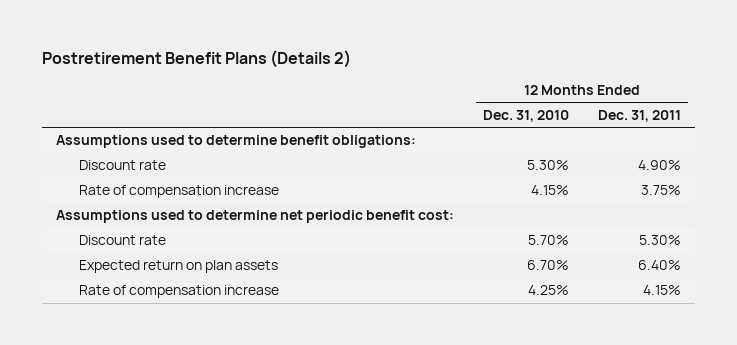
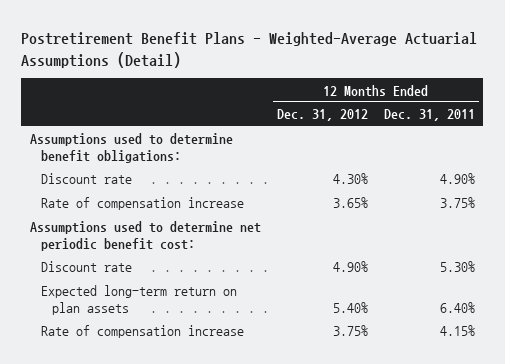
- Postretirement Benefit Plans (Details 2)
+ Postretirement Benefit Plans - Weighted-Average Actuarial Assumptions (Detail)
- | 12 Months Ended Dec. 31, 2010 | 12 Months Ended Dec. 31, 2011
+ | 12 Months Ended Dec. 31, 2012 | 12 Months Ended Dec. 31, 2011
- Expected return on plan assets | 6.70% | 6.40%
+ Expected long-term return on plan assets | 5.40% | 6.40%

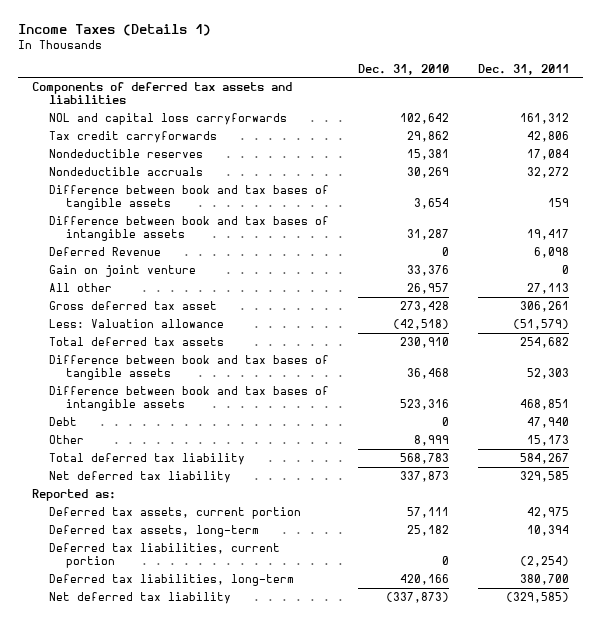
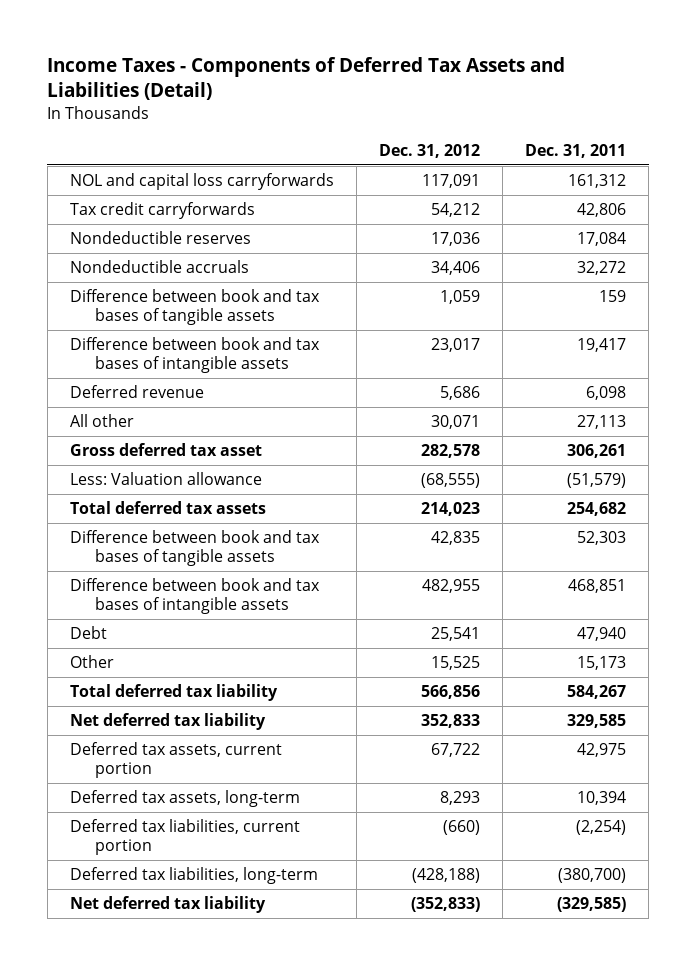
- Income Taxes (Details 1)
+ Income Taxes - Components of Deferred Tax Assets and Liabilities (Detail)
- | Dec. 31, 2010 | Dec. 31, 2011
+ | Dec. 31, 2012 | Dec. 31, 2011
- Components of deferred tax assets and liabilities
- Deferred Revenue | 0 | 6,098
- Gain on joint venture | 33,376 | 0
+ Deferred revenue | 5,686 | 6,098
- Reported as:
- Deferred tax liabilities, long-term | 420,166 | 380,700
+ Deferred tax liabilities, long-term | (428,188) | (380,700)

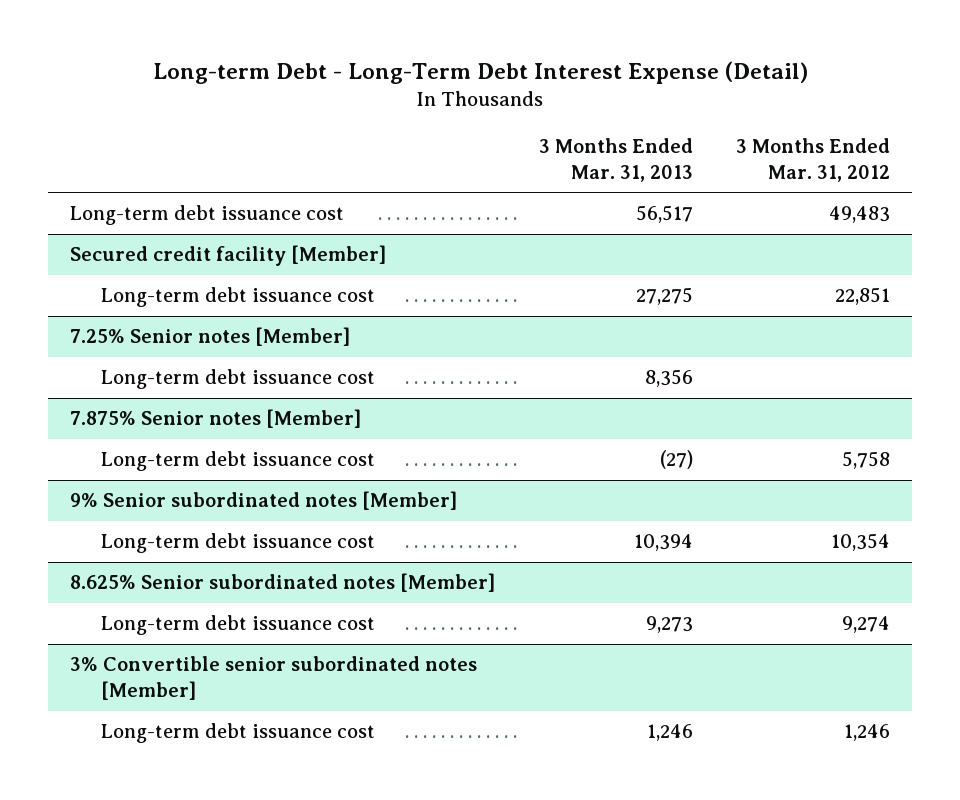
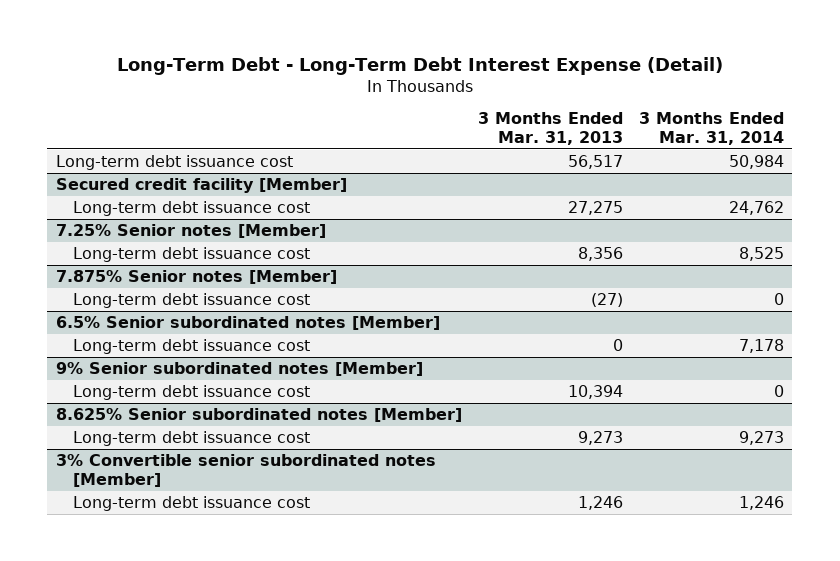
- Long-term Debt - Long-Term Debt Interest Expense (Detail)
+ Long-Term Debt - Long-Term Debt Interest Expense (Detail)
- | 3 Months Ended Mar. 31, 2013 | 3 Months Ended Mar. 31, 2012
+ | 3 Months Ended Mar. 31, 2013 | 3 Months Ended Mar. 31, 2014
+ 6.5% Senior subordinated notes [Member]
+ Long-term debt issuance cost | 0 | 7,178

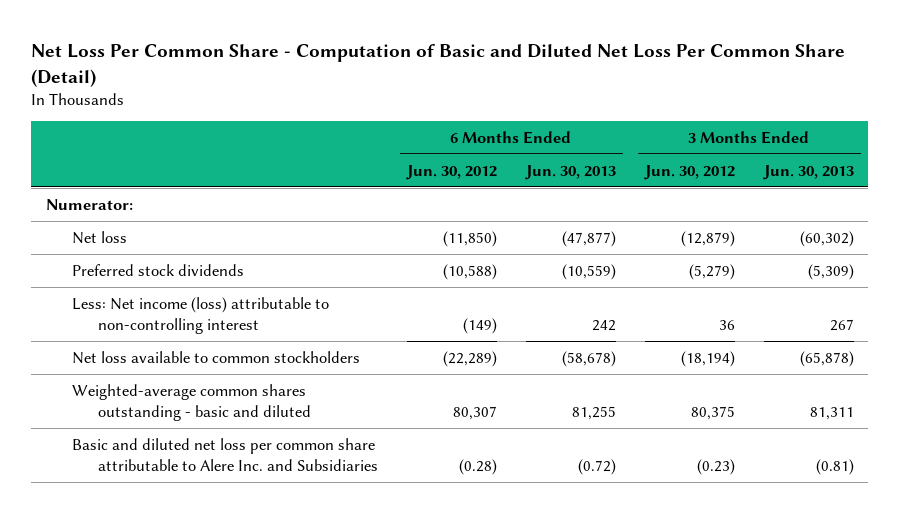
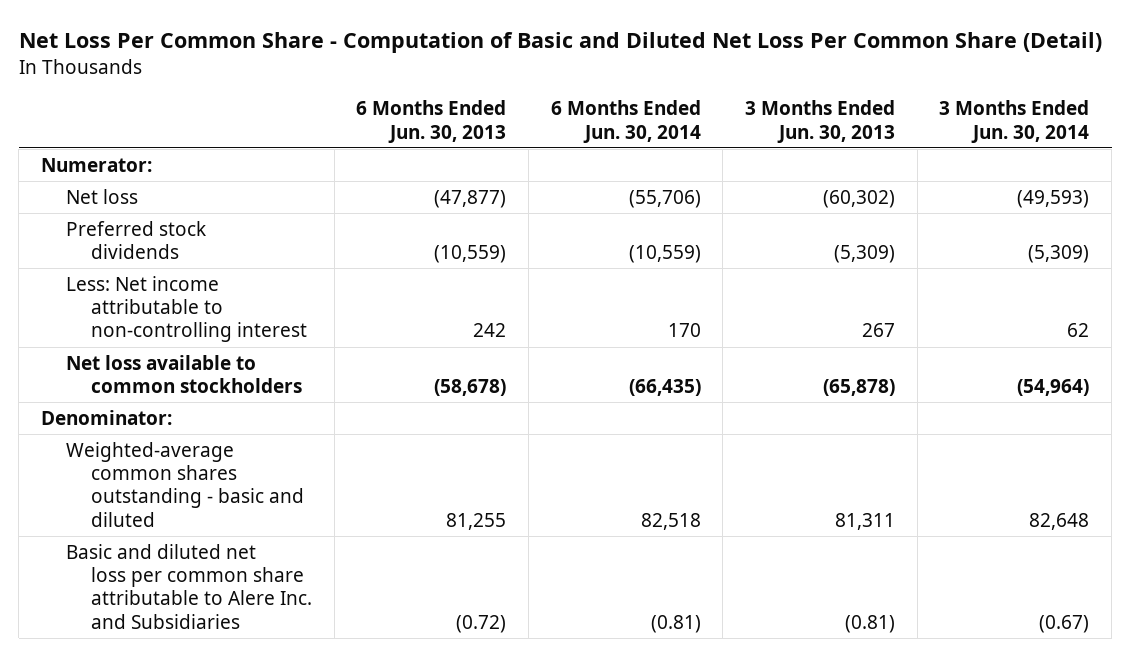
- | 6 Months Ended Jun. 30, 2012 | 6 Months Ended Jun. 30, 2013 | 3 Months Ended Jun. 30, 2012 | 3 Months Ended Jun. 30, 2013
+ | 6 Months Ended Jun. 30, 2013 | 6 Months Ended Jun. 30, 2014 | 3 Months Ended Jun. 30, 2013 | 3 Months Ended Jun. 30, 2014
- Less: Net income (loss) attributable to non-controlling interest | (149) | 242 | 36 | 267
+ Less: Net income attributable to non-controlling interest | 242 | 170 | 267 | 62
+ Denominator:

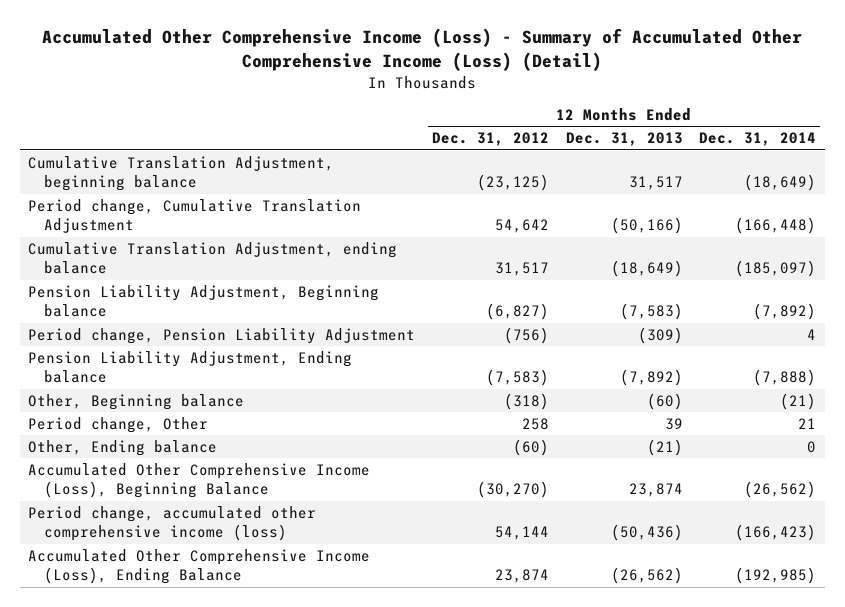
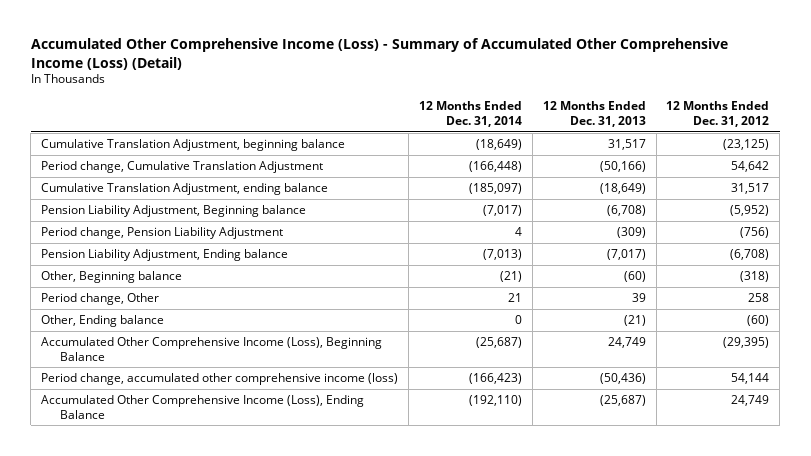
- | 12 Months Ended Dec. 31, 2012 | 12 Months Ended Dec. 31, 2013 | 12 Months Ended Dec. 31, 2014
+ | 12 Months Ended Dec. 31, 2014 | 12 Months Ended Dec. 31, 2013 | 12 Months Ended Dec. 31, 2012
- Pension Liability Adjustment, Beginning balance | (6,827) | (7,583) | (7,892)
+ Pension Liability Adjustment, Beginning balance | (7,017) | (6,708) | (5,952)
- Pension Liability Adjustment, Ending balance | (7,583) | (7,892) | (7,888)
+ Pension Liability Adjustment, Ending balance | (7,013) | (7,017) | (6,708)
- Accumulated Other Comprehensive Income (Loss), Beginning Balance | (30,270) | 23,874 | (26,562)
+ Accumulated Other Comprehensive Income (Loss), Beginning Balance | (25,687) | 24,749 | (29,395)
- Accumulated Other Comprehensive Income (Loss), Ending Balance | 23,874 | (26,562) | (192,985)
+ Accumulated Other Comprehensive Income (Loss), Ending Balance | (192,110) | (25,687) | 24,749

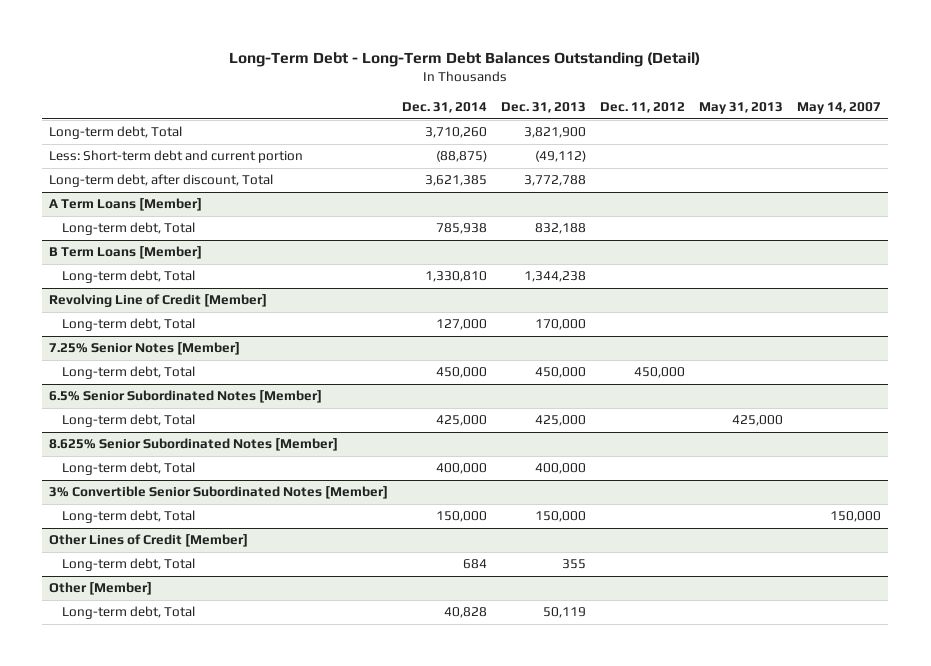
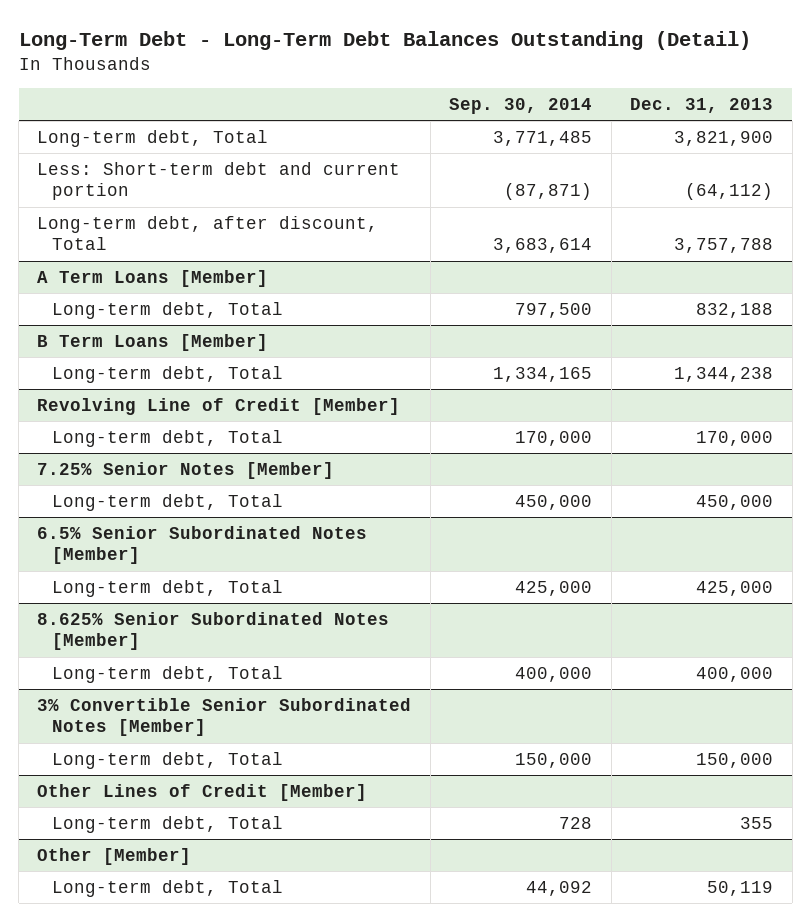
- | Dec. 31, 2014 | Dec. 31, 2013 | Dec. 11, 2012 | May 31, 2013 | May 14, 2007
+ | Sep. 30, 2014 | Dec. 31, 2013
- Less: Short-term debt and current portion | (88,875) | (49,112) | | |
- Long-term debt, after discount, Total | 3,621,385 | 3,772,788 | | |
+ Less: Short-term debt and current portion | (87,871) | (64,112)
+ Long-term debt, after discount, Total | 3,683,614 | 3,757,788

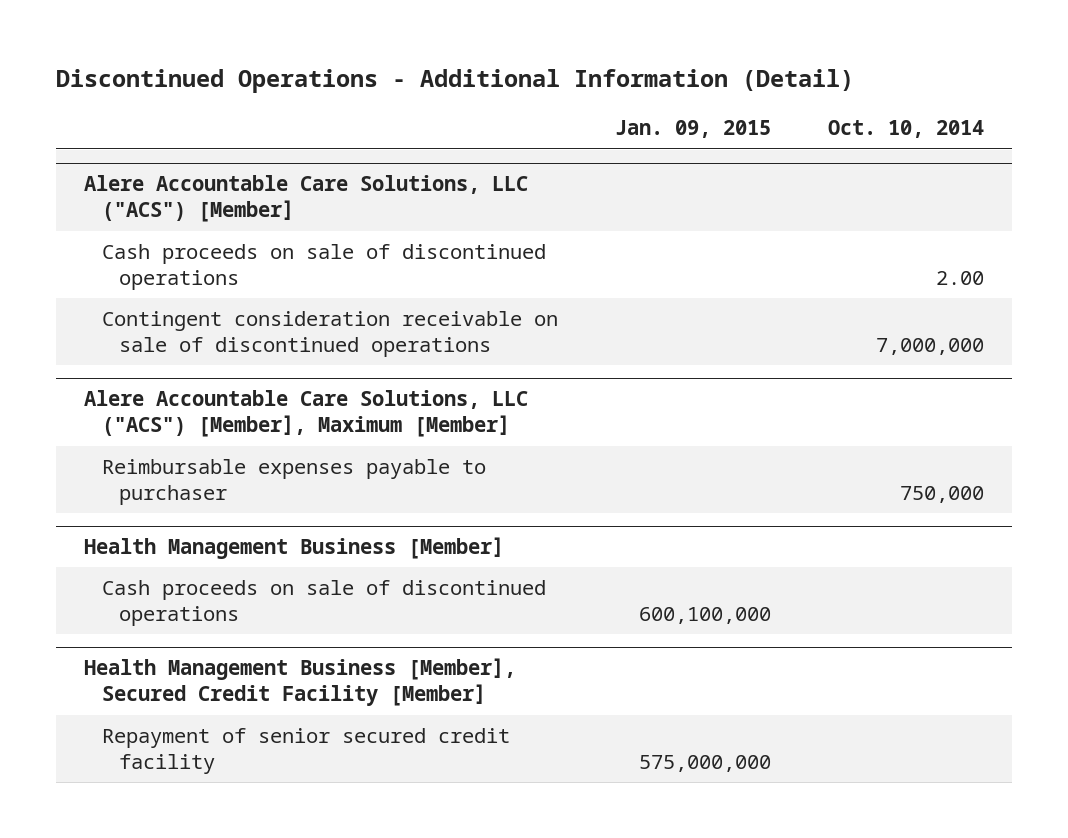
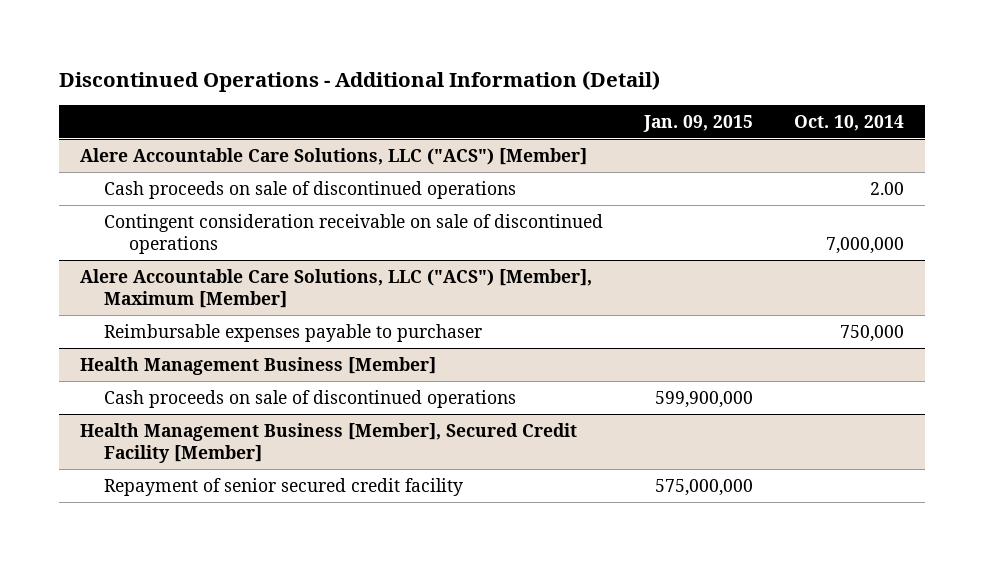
@ Health Management Business [Member]
- Cash proceeds on sale of discontinued operations | 600,100,000 |
+ Cash proceeds on sale of discontinued operations | 599,900,000 |

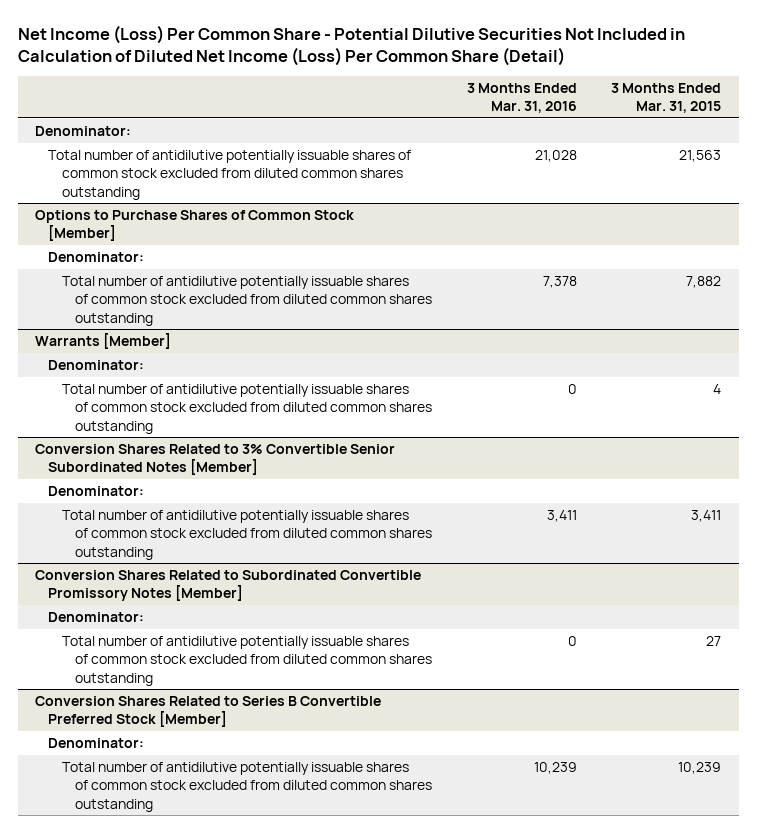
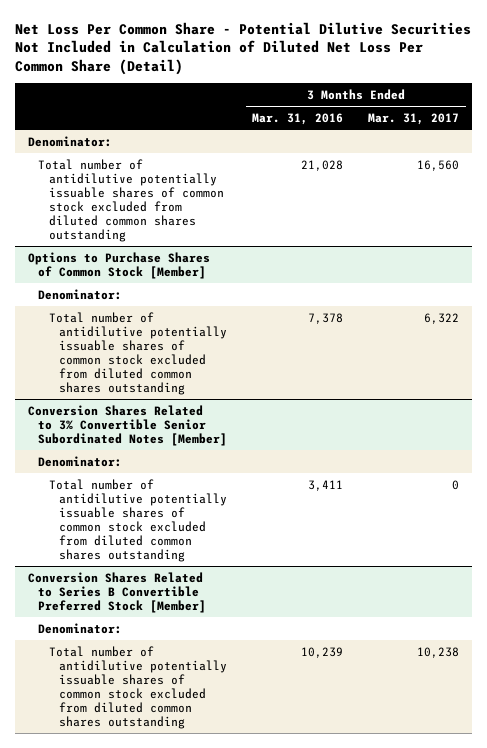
- Net Income (Loss) Per Common Share - Potential Dilutive Securities Not Included in Calculation of Diluted Net Income (Loss) Per Common Share (Detail)
+ Net Loss Per Common Share - Potential Dilutive Securities Not Included in Calculation of Diluted Net Loss Per Common Share (Detail)
- | 3 Months Ended Mar. 31, 2016 | 3 Months Ended Mar. 31, 2015
+ | 3 Months Ended Mar. 31, 2016 | 3 Months Ended Mar. 31, 2017
- Warrants [Member]
- Denominator:
- Total number of antidilutive potentially issuable shares of common stock excluded from diluted common shares outstanding | 0 | 4
- Conversion Shares Related to Subordinated Convertible Promissory Notes [Member]
- Denominator:
- Total number of antidilutive potentially issuable shares of common stock excluded from diluted common shares outstanding | 0 | 27

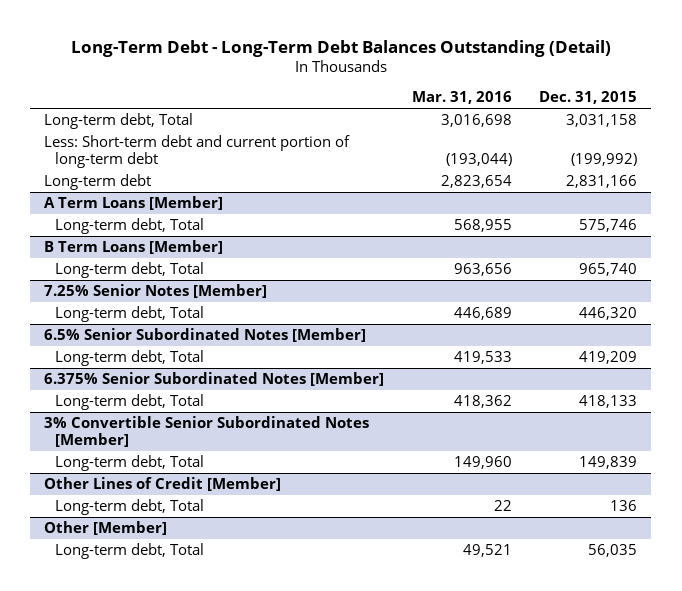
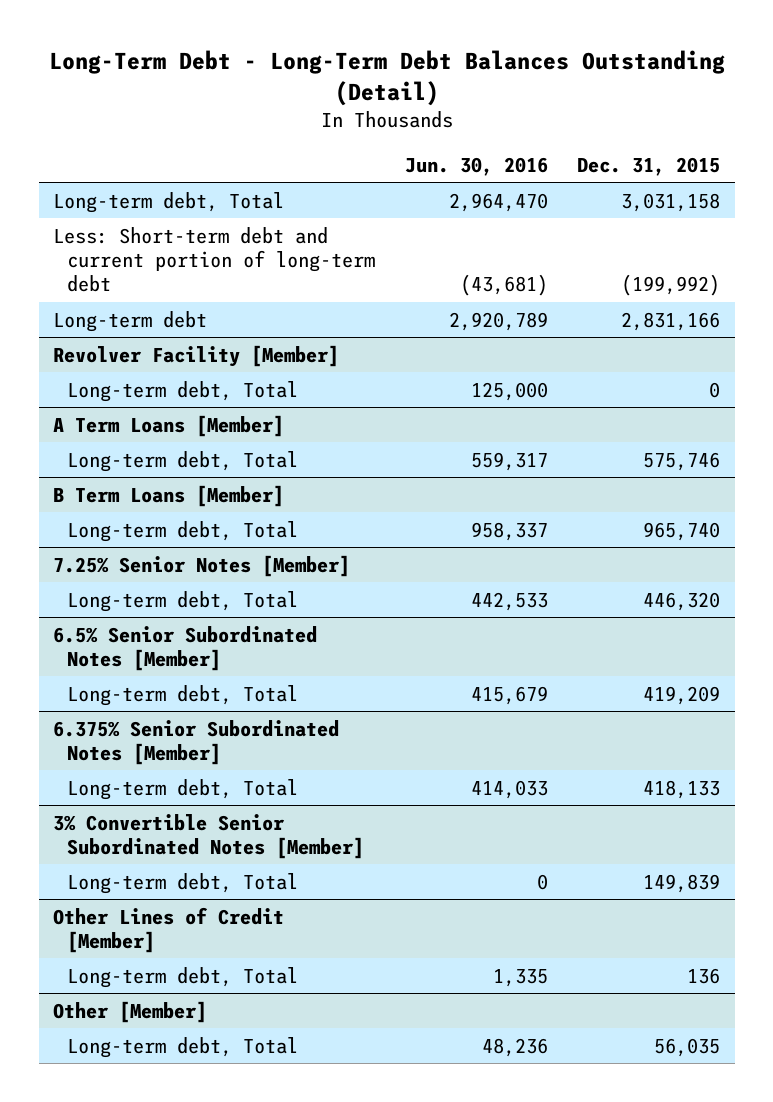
- | Mar. 31, 2016 | Dec. 31, 2015
+ | Jun. 30, 2016 | Dec. 31, 2015
+ Revolver Facility [Member]
+ Long-term debt, Total | 125,000 | 0

